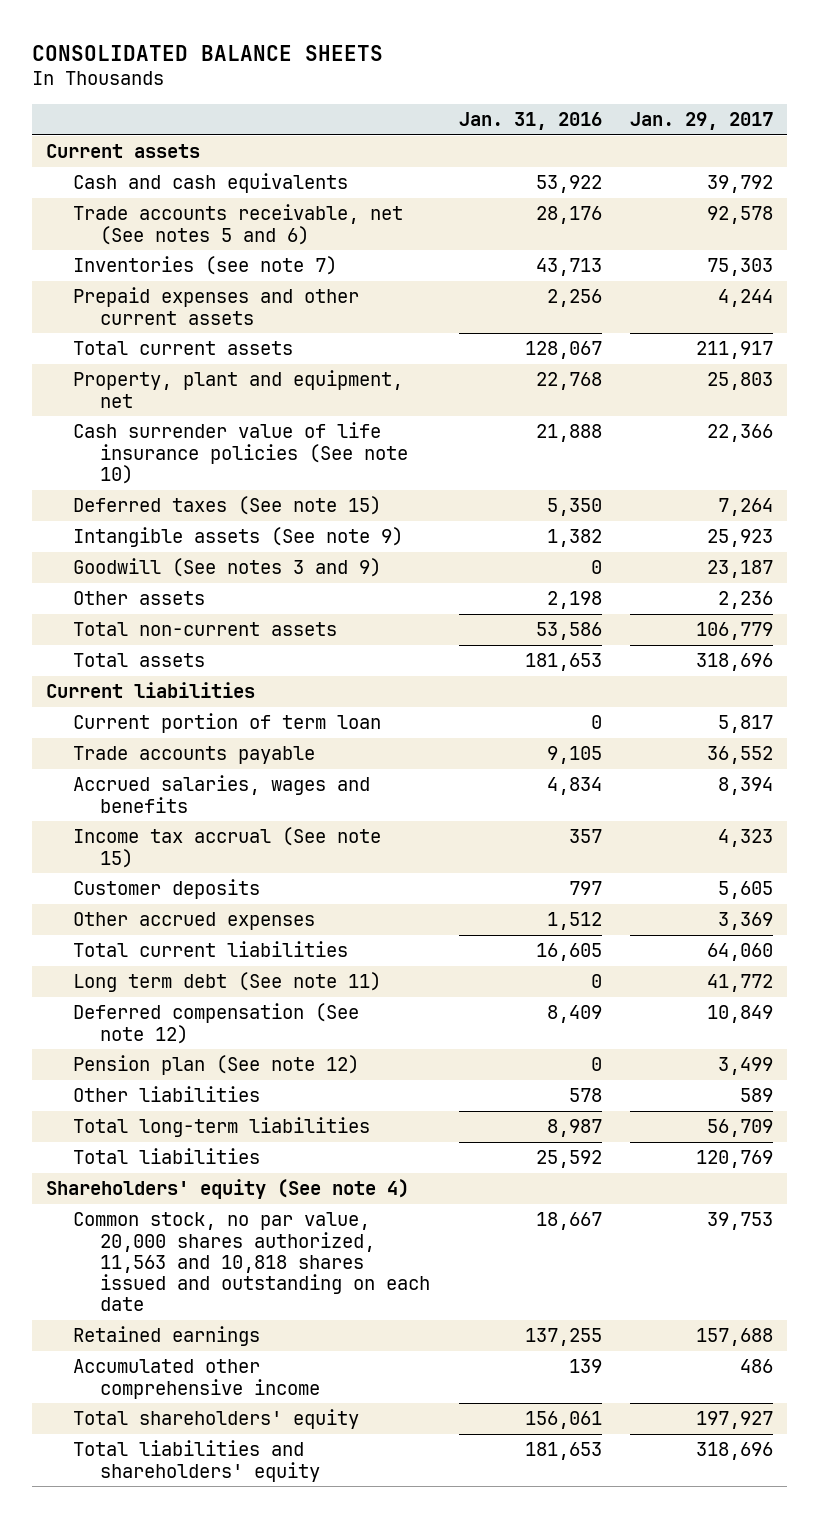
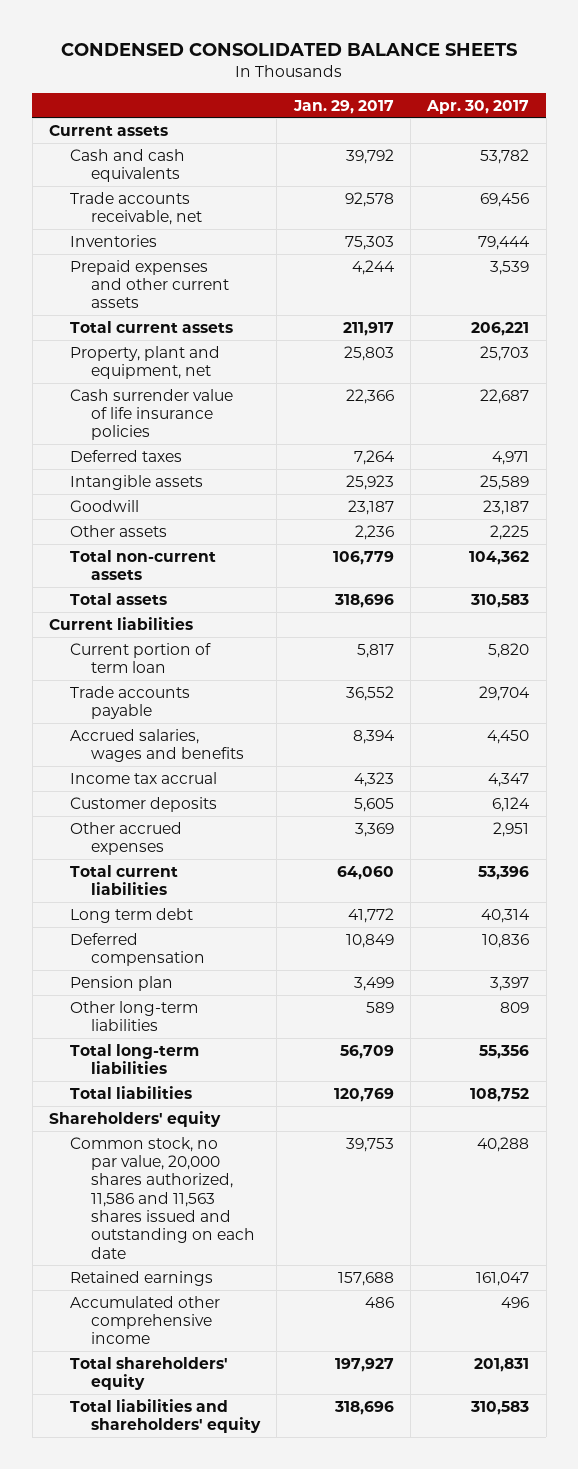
- CONSOLIDATED BALANCE SHEETS
+ CONDENSED CONSOLIDATED BALANCE SHEETS
- | Jan. 31, 2016 | Jan. 29, 2017
+ | Jan. 29, 2017 | Apr. 30, 2017
- Trade accounts receivable, net (See notes 5 and 6) | 28,176 | 92,578
- Inventories (see note 7) | 43,713 | 75,303
+ Trade accounts receivable, net | 92,578 | 69,456
+ Inventories | 75,303 | 79,444
- Cash surrender value of life insurance policies (See note 10) | 21,888 | 22,366
- Deferred taxes (See note 15) | 5,350 | 7,264
- Intangible assets (See note 9) | 1,382 | 25,923
- Goodwill (See notes 3 and 9) | 0 | 23,187
+ Cash surrender value of life insurance policies | 22,366 | 22,687
+ Deferred taxes | 7,264 | 4,971
+ Intangible assets | 25,923 | 25,589
+ Goodwill | 23,187 | 23,187
- Income tax accrual (See note 15) | 357 | 4,323
+ Income tax accrual | 4,323 | 4,347
- Long term debt (See note 11) | 0 | 41,772
- Deferred compensation (See note 12) | 8,409 | 10,849
- Pension plan (See note 12) | 0 | 3,499
- Other liabilities | 578 | 589
+ Long term debt | 41,772 | 40,314
+ Deferred compensation | 10,849 | 10,836
+ Pension plan | 3,499 | 3,397
+ Other long-term liabilities | 589 | 809
- Shareholders' equity (See note 4)
- Common stock, no par value, 20,000 shares authorized, 11,563 and 10,818 shares issued and outstanding on each date | 18,667 | 39,753
+ Shareholders' equity
+ Common stock, no par value, 20,000 shares authorized, 11,586 and 11,563 shares issued and outstanding on each date | 39,753 | 40,288

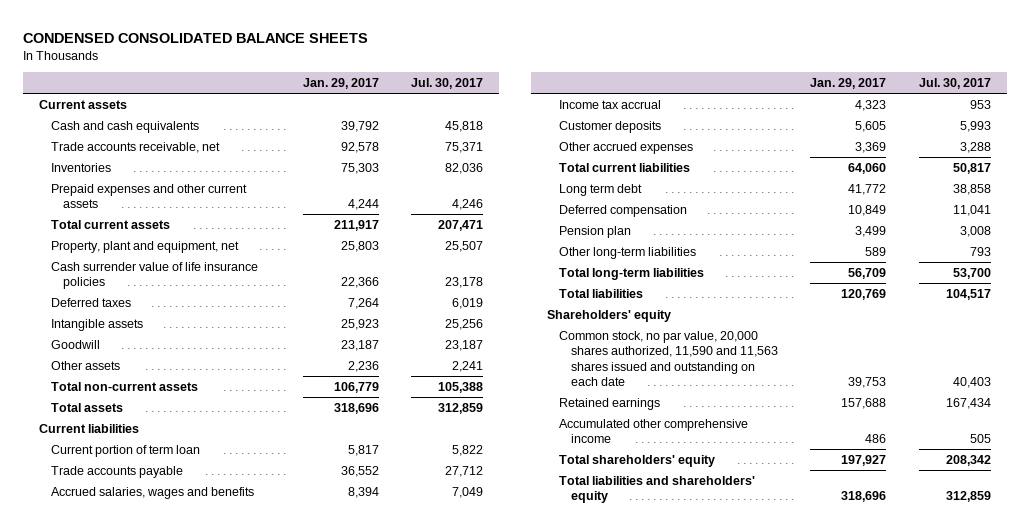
- | Jan. 29, 2017 | Apr. 30, 2017
+ | Jan. 29, 2017 | Jul. 30, 2017
- Common stock, no par value, 20,000 shares authorized, 11,586 and 11,563 shares issued and outstanding on each date | 39,753 | 40,288
+ Common stock, no par value, 20,000 shares authorized, 11,590 and 11,563 shares issued and outstanding on each date | 39,753 | 40,403

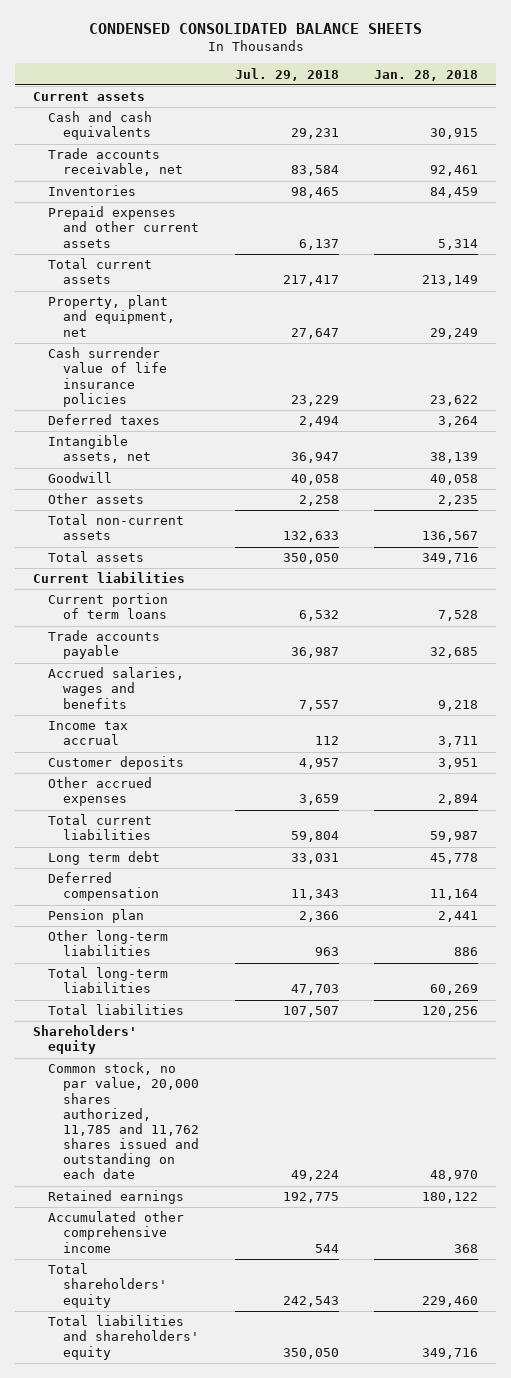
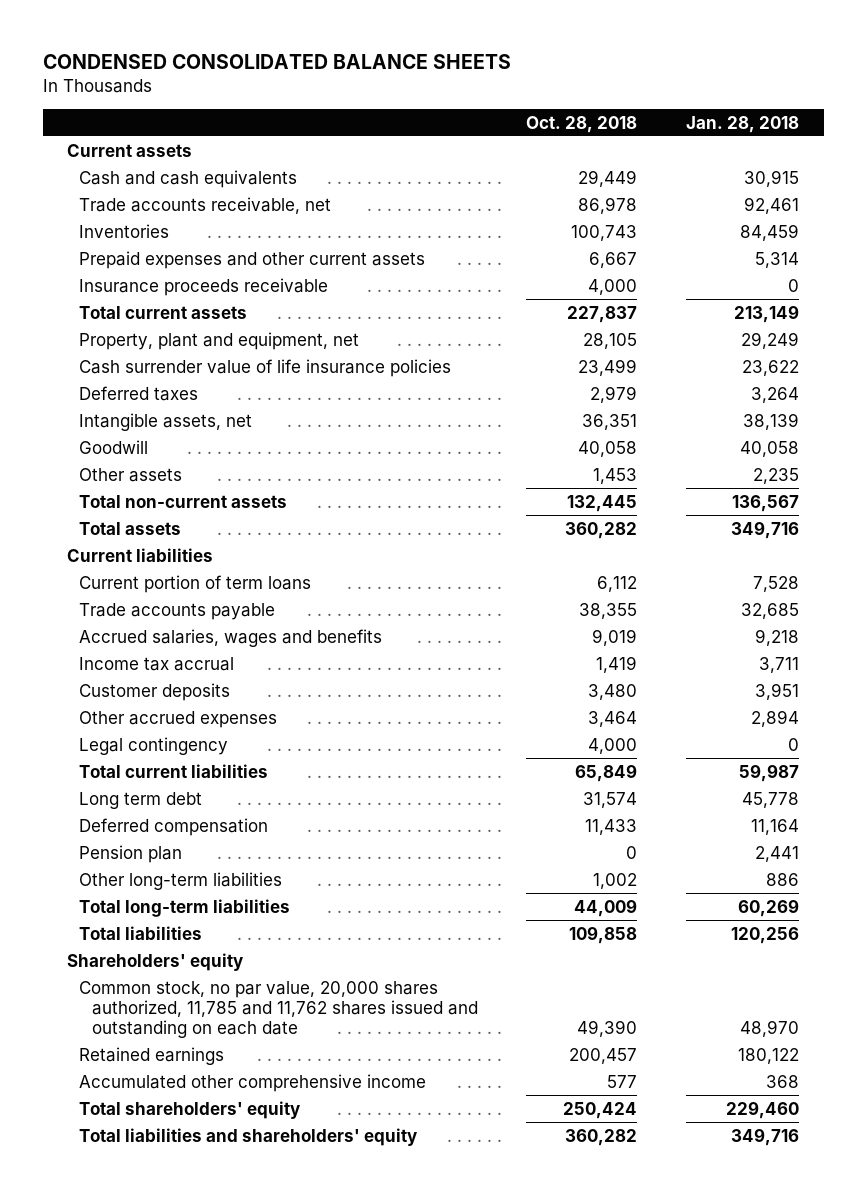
- | Jul. 29, 2018 | Jan. 28, 2018
+ | Oct. 28, 2018 | Jan. 28, 2018
+ Insurance proceeds receivable | 4,000 | 0
+ Legal contingency | 4,000 | 0

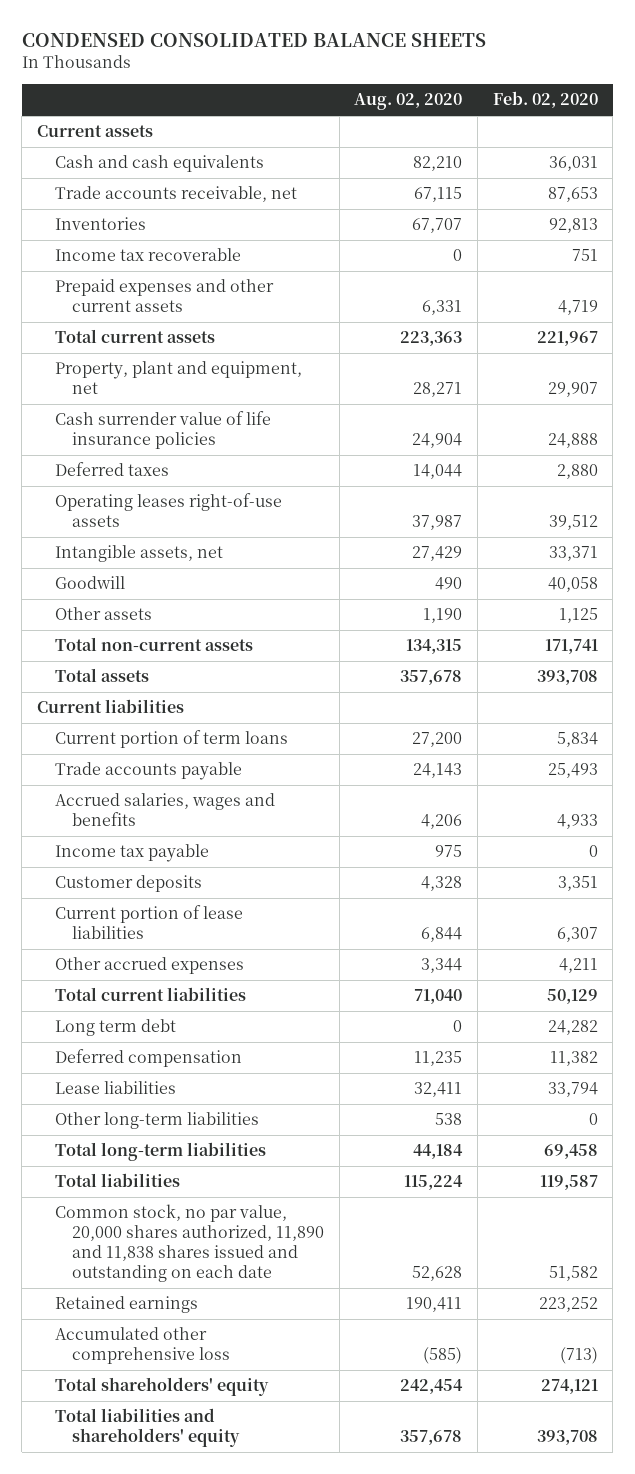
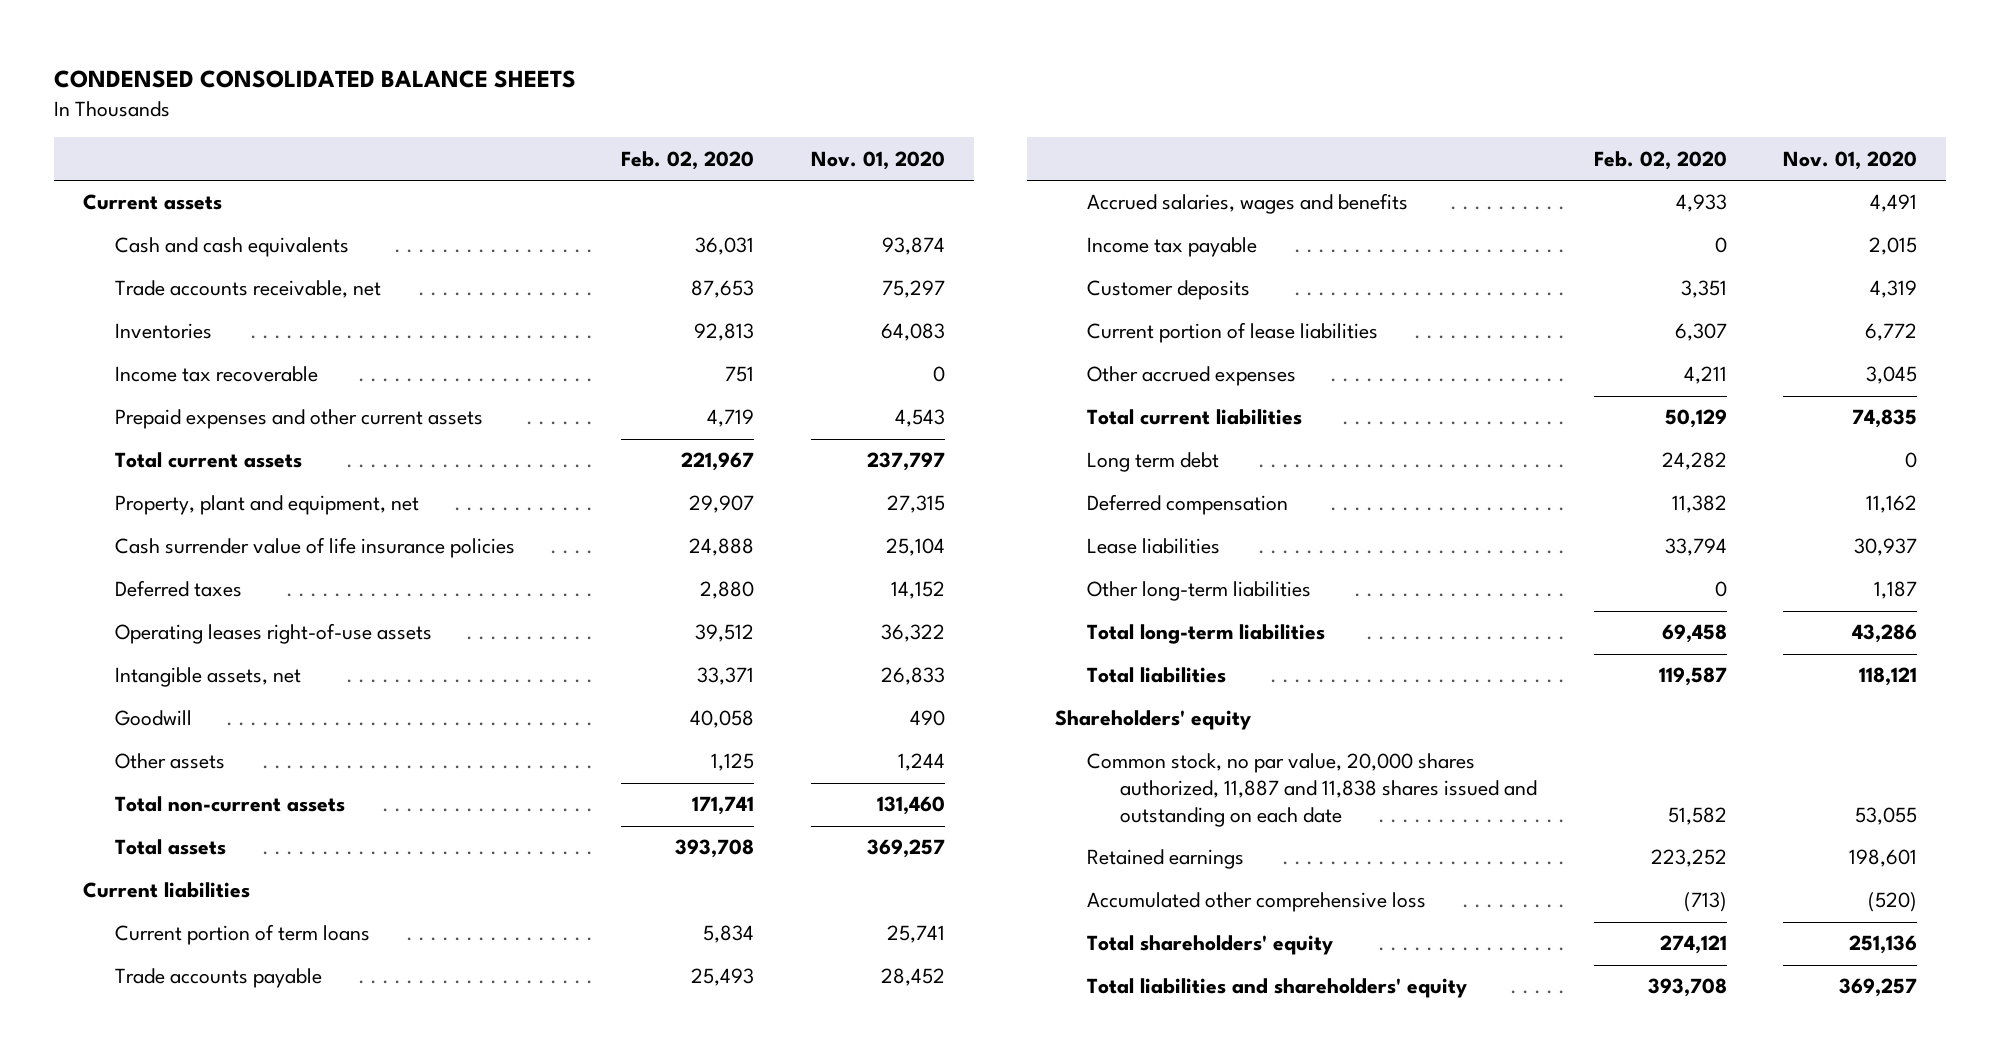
- | Aug. 02, 2020 | Feb. 02, 2020
+ | Feb. 02, 2020 | Nov. 01, 2020
- Common stock, no par value, 20,000 shares authorized, 11,890 and 11,838 shares issued and outstanding on each date | 52,628 | 51,582
+ Shareholders' equity
+ Common stock, no par value, 20,000 shares authorized, 11,887 and 11,838 shares issued and outstanding on each date | 51,582 | 53,055

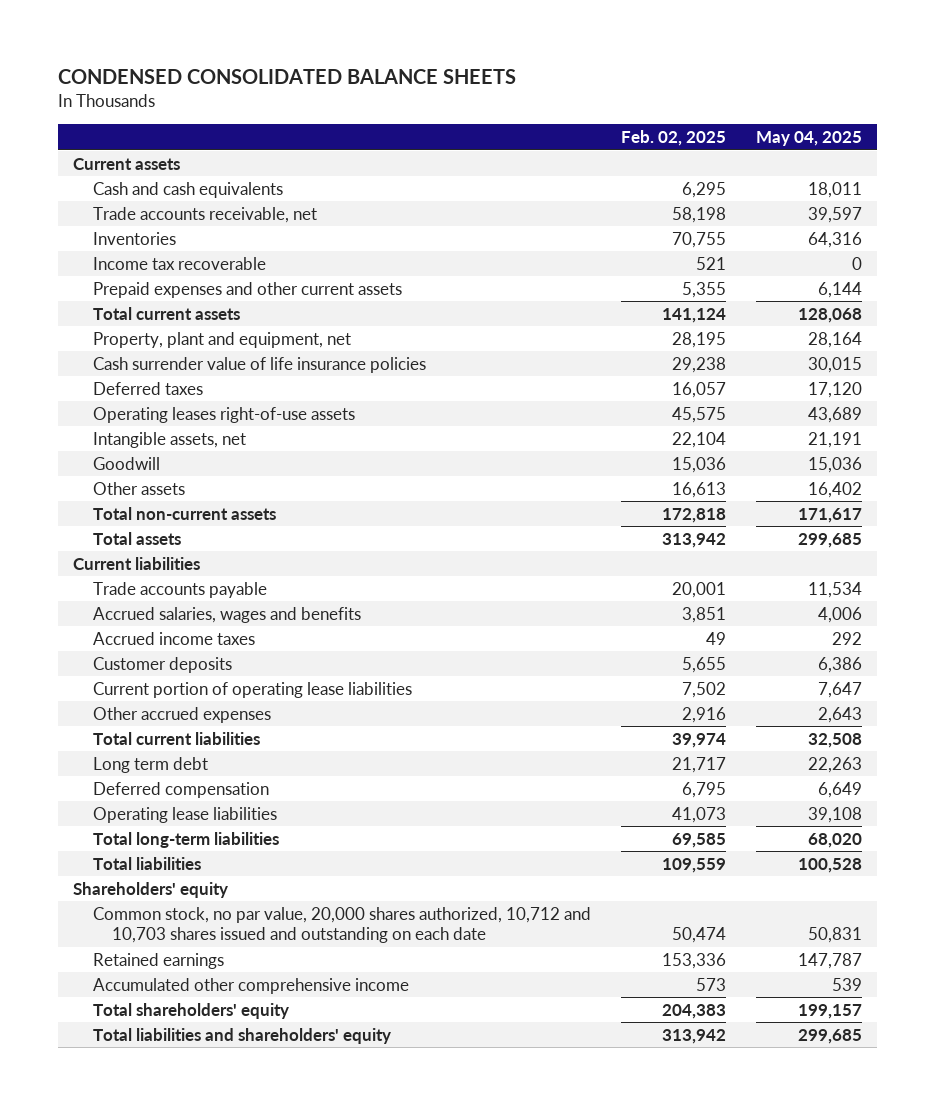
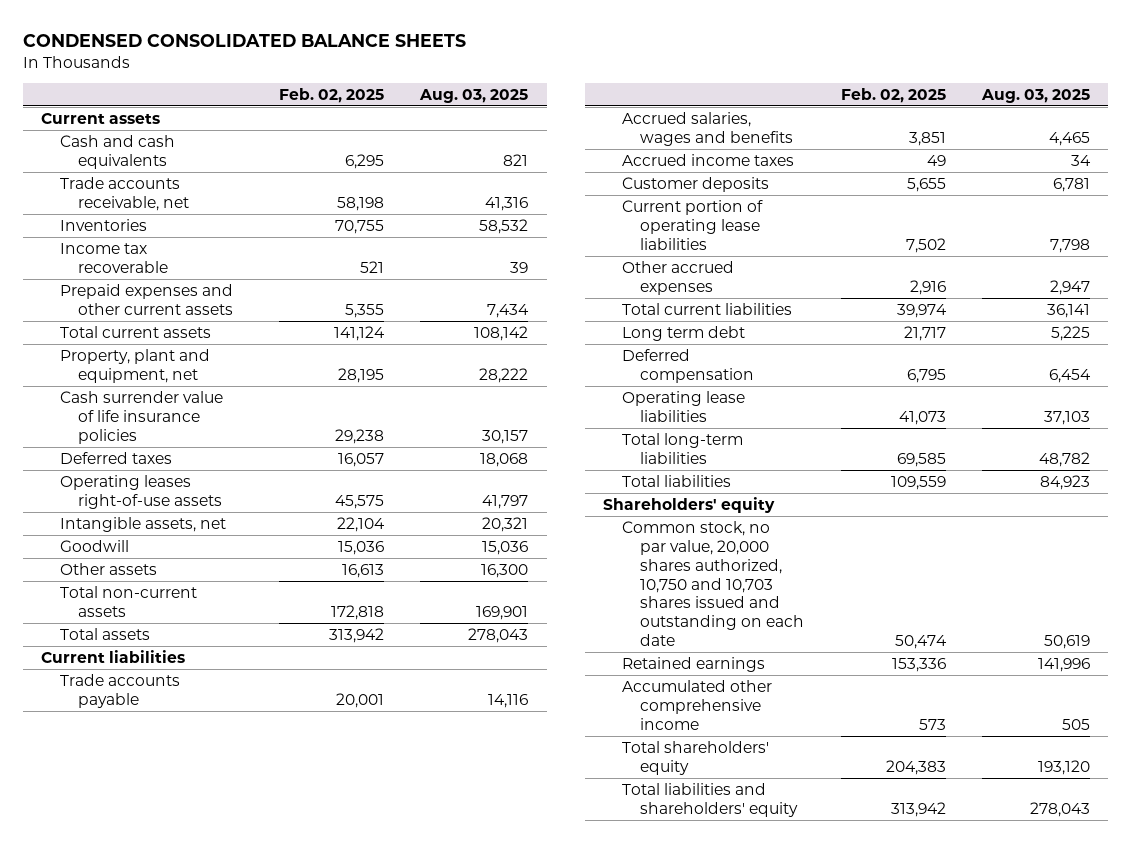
- | Feb. 02, 2025 | May 04, 2025
+ | Feb. 02, 2025 | Aug. 03, 2025
- Common stock, no par value, 20,000 shares authorized, 10,712 and 10,703 shares issued and outstanding on each date | 50,474 | 50,831
+ Common stock, no par value, 20,000 shares authorized, 10,750 and 10,703 shares issued and outstanding on each date | 50,474 | 50,619

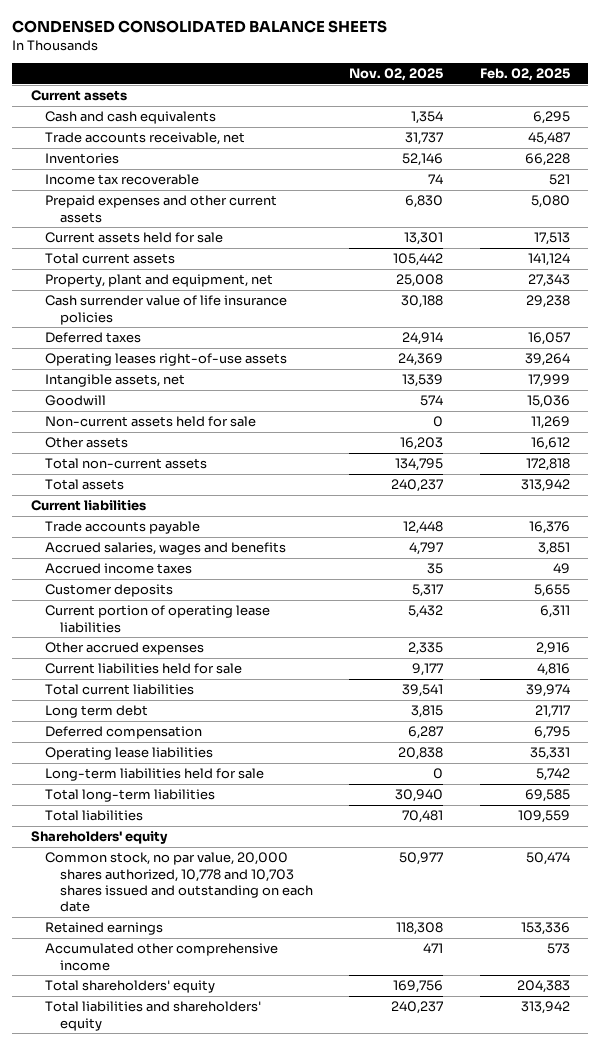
- | Feb. 02, 2025 | Aug. 03, 2025
+ | Nov. 02, 2025 | Feb. 02, 2025
- Trade accounts receivable, net | 58,198 | 41,316
- Inventories | 70,755 | 58,532
+ Trade accounts receivable, net | 31,737 | 45,487
+ Inventories | 52,146 | 66,228
- Prepaid expenses and other current assets | 5,355 | 7,434
+ Prepaid expenses and other current assets | 6,830 | 5,080
+ Current assets held for sale | 13,301 | 17,513
- Property, plant and equipment, net | 28,195 | 28,222
+ Property, plant and equipment, net | 25,008 | 27,343
- Operating leases right-of-use assets | 45,575 | 41,797
- Intangible assets, net | 22,104 | 20,321
+ Operating leases right-of-use assets | 24,369 | 39,264
+ Intangible assets, net | 13,539 | 17,999
- Other assets | 16,613 | 16,300
+ Non-current assets held for sale | 0 | 11,269
+ Other assets | 16,203 | 16,612
- Trade accounts payable | 20,001 | 14,116
+ Trade accounts payable | 12,448 | 16,376
- Current portion of operating lease liabilities | 7,502 | 7,798
+ Current portion of operating lease liabilities | 5,432 | 6,311
+ Current liabilities held for sale | 9,177 | 4,816
- Operating lease liabilities | 41,073 | 37,103
+ Operating lease liabilities | 20,838 | 35,331
+ Long-term liabilities held for sale | 0 | 5,742
- Common stock, no par value, 20,000 shares authorized, 10,750 and 10,703 shares issued and outstanding on each date | 50,474 | 50,619
+ Common stock, no par value, 20,000 shares authorized, 10,778 and 10,703 shares issued and outstanding on each date | 50,977 | 50,474

